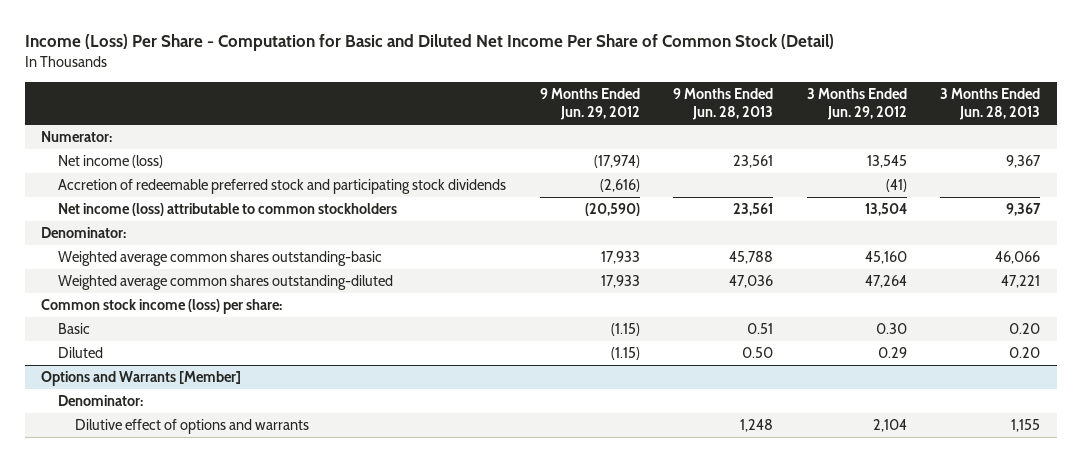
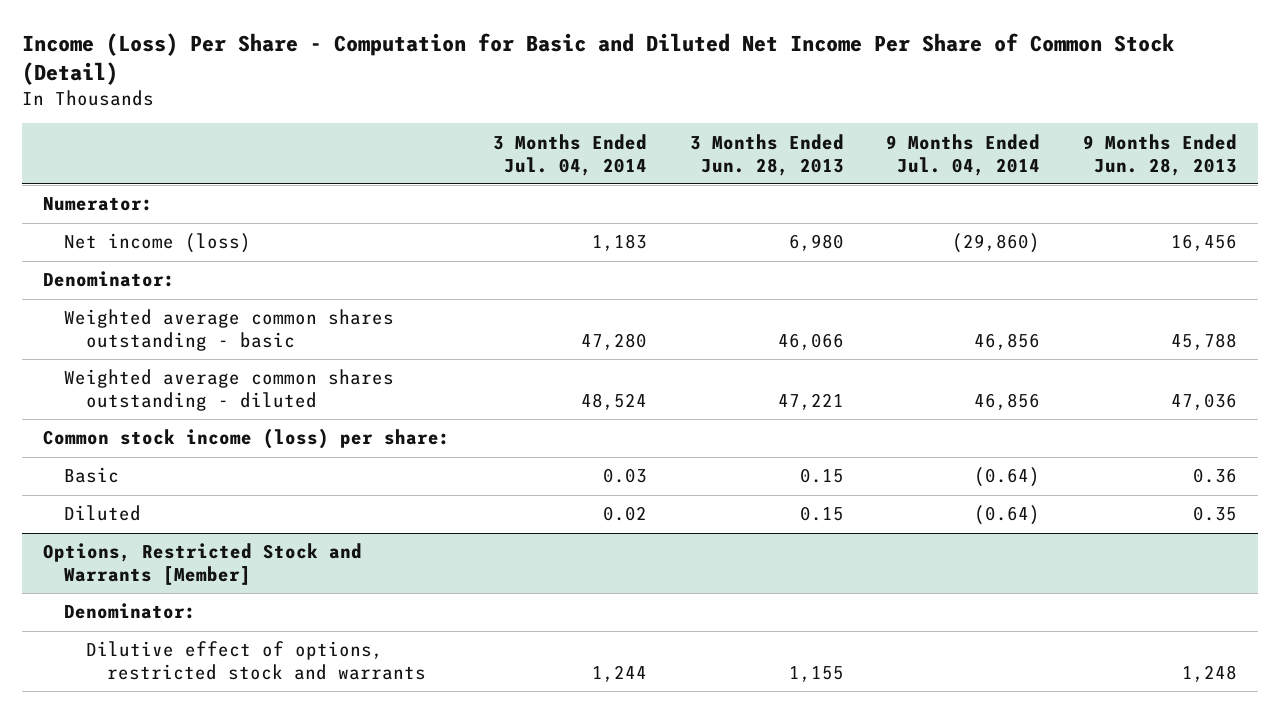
- | 9 Months Ended Jun. 29, 2012 | 9 Months Ended Jun. 28, 2013 | 3 Months Ended Jun. 29, 2012 | 3 Months Ended Jun. 28, 2013
+ | 3 Months Ended Jul. 04, 2014 | 3 Months Ended Jun. 28, 2013 | 9 Months Ended Jul. 04, 2014 | 9 Months Ended Jun. 28, 2013
- Net income (loss) | (17,974) | 23,561 | 13,545 | 9,367
- Accretion of redeemable preferred stock and participating stock dividends | (2,616) | | (41) |
- Net income (loss) attributable to common stockholders | (20,590) | 23,561 | 13,504 | 9,367
+ Net income (loss) | 1,183 | 6,980 | (29,860) | 16,456
- Weighted average common shares outstanding-basic | 17,933 | 45,788 | 45,160 | 46,066
- Weighted average common shares outstanding-diluted | 17,933 | 47,036 | 47,264 | 47,221
+ Weighted average common shares outstanding - basic | 47,280 | 46,066 | 46,856 | 45,788
+ Weighted average common shares outstanding - diluted | 48,524 | 47,221 | 46,856 | 47,036
- Basic | (1.15) | 0.51 | 0.30 | 0.20
- Diluted | (1.15) | 0.50 | 0.29 | 0.20
- Options and Warrants [Member]
+ Basic | 0.03 | 0.15 | (0.64) | 0.36
+ Diluted | 0.02 | 0.15 | (0.64) | 0.35
+ Options, Restricted Stock and Warrants [Member]
- Dilutive effect of options and warrants | | 1,248 | 2,104 | 1,155
+ Dilutive effect of options, restricted stock and warrants | 1,244 | 1,155 | | 1,248

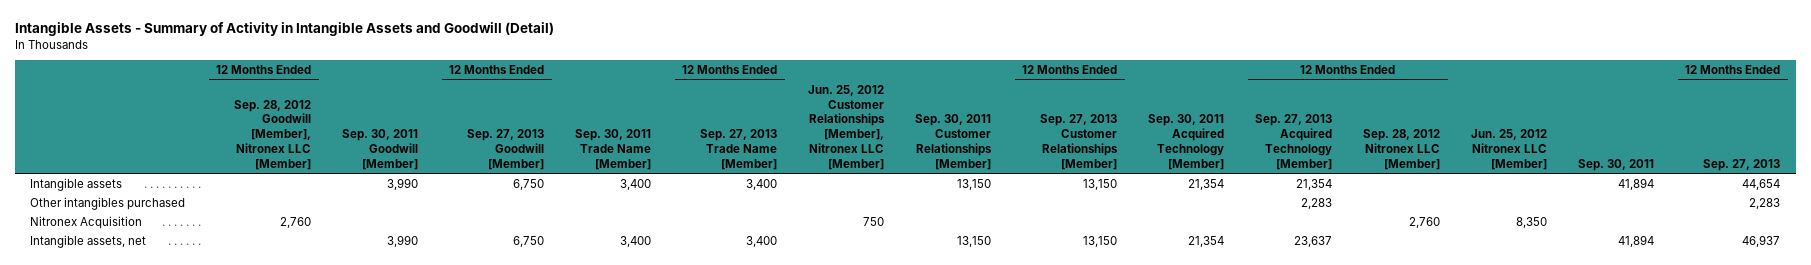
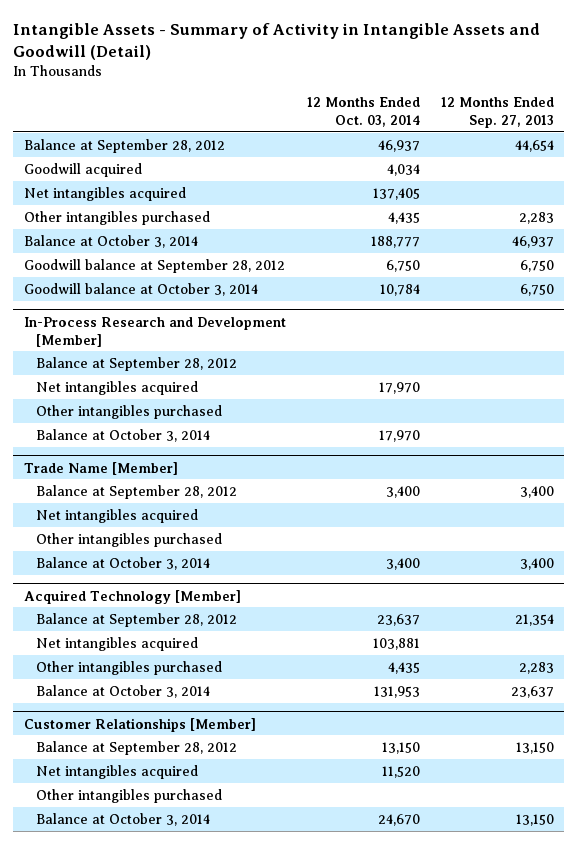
- | 12 Months Ended Sep. 28, 2012 Goodwill [Member], Nitronex LLC [Member] | Sep. 30, 2011 Goodwill [Member] | 12 Months Ended Sep. 27, 2013 Goodwill [Member] | Sep. 30, 2011 Trade Name [Member] | 12 Months Ended Sep. 27, 2013 Trade Name [Member] | Jun. 25, 2012 Customer Relationships [Member], Nitronex LLC [Member] | Sep. 30, 2011 Customer Relationships [Member] | 12 Months Ended Sep. 27, 2013 Customer Relationships [Member] | Sep. 30, 2011 Acquired Technology [Member] | 12 Months Ended Sep. 27, 2013 Acquired Technology [Member] | 12 Months Ended Sep. 28, 2012 Nitronex LLC [Member] | Jun. 25, 2012 Nitronex LLC [Member] | Sep. 30, 2011 | 12 Months Ended Sep. 27, 2013
+ | 12 Months Ended Oct. 03, 2014 | 12 Months Ended Sep. 27, 2013
- Intangible assets | | 3,990 | 6,750 | 3,400 | 3,400 | | 13,150 | 13,150 | 21,354 | 21,354 | | | 41,894 | 44,654
+ Balance at September 28, 2012 | 46,937 | 44,654
+ Goodwill acquired | 4,034 |
+ Net intangibles acquired | 137,405 |
- Nitronex Acquisition | 2,760 | | | | | 750 | | | | | 2,760 | 8,350 | |
- Intangible assets, net | | 3,990 | 6,750 | 3,400 | 3,400 | | 13,150 | 13,150 | 21,354 | 23,637 | | | 41,894 | 46,937
+ Balance at October 3, 2014 | 188,777 | 46,937
+ Goodwill balance at September 28, 2012 | 6,750 | 6,750
+ Goodwill balance at October 3, 2014 | 10,784 | 6,750
+ In-Process Research and Development [Member]
+ Balance at September 28, 2012
+ Net intangibles acquired | 17,970 |
+ Other intangibles purchased
+ Balance at October 3, 2014 | 17,970 |
+ Trade Name [Member]
+ Balance at September 28, 2012 | 3,400 | 3,400
+ Net intangibles acquired
+ Other intangibles purchased
+ Balance at October 3, 2014 | 3,400 | 3,400
+ Acquired Technology [Member]
+ Balance at September 28, 2012 | 23,637 | 21,354
+ Net intangibles acquired | 103,881 |
+ Other intangibles purchased | 4,435 | 2,283
+ Balance at October 3, 2014 | 131,953 | 23,637
+ Customer Relationships [Member]
+ Balance at September 28, 2012 | 13,150 | 13,150
+ Net intangibles acquired | 11,520 |
+ Other intangibles purchased
+ Balance at October 3, 2014 | 24,670 | 13,150

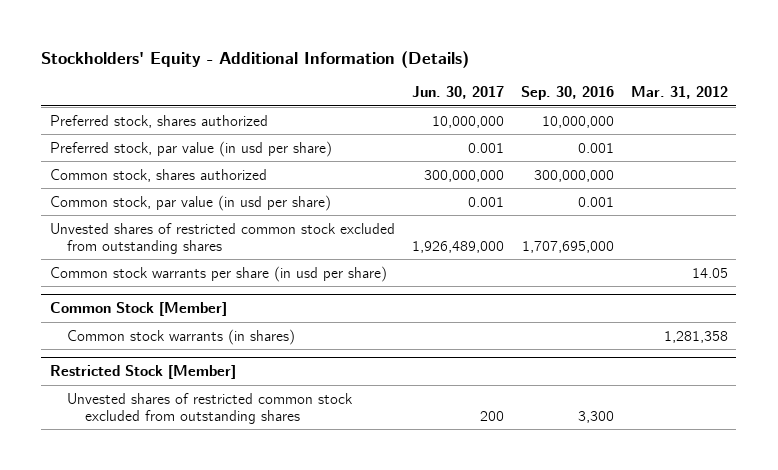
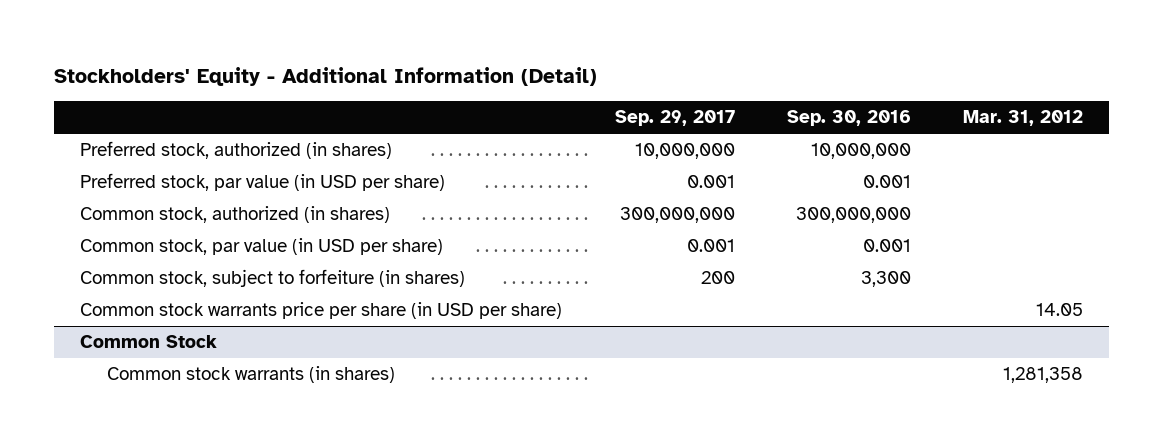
- Stockholders' Equity - Additional Information (Details)
+ Stockholders' Equity - Additional Information (Detail)
- | Jun. 30, 2017 | Sep. 30, 2016 | Mar. 31, 2012
+ | Sep. 29, 2017 | Sep. 30, 2016 | Mar. 31, 2012
- Preferred stock, shares authorized | 10,000,000 | 10,000,000 |
- Preferred stock, par value (in usd per share) | 0.001 | 0.001 |
- Common stock, shares authorized | 300,000,000 | 300,000,000 |
- Common stock, par value (in usd per share) | 0.001 | 0.001 |
- Unvested shares of restricted common stock excluded from outstanding shares | 1,926,489,000 | 1,707,695,000 |
- Common stock warrants per share (in usd per share) | | | 14.05
- Common Stock [Member]
+ Preferred stock, authorized (in shares) | 10,000,000 | 10,000,000 |
+ Preferred stock, par value (in USD per share) | 0.001 | 0.001 |
+ Common stock, authorized (in shares) | 300,000,000 | 300,000,000 |
+ Common stock, par value (in USD per share) | 0.001 | 0.001 |
+ Common stock, subject to forfeiture (in shares) | 200 | 3,300 |
+ Common stock warrants price per share (in USD per share) | | | 14.05
+ Common Stock
- Restricted Stock [Member]
- Unvested shares of restricted common stock excluded from outstanding shares | 200 | 3,300 |

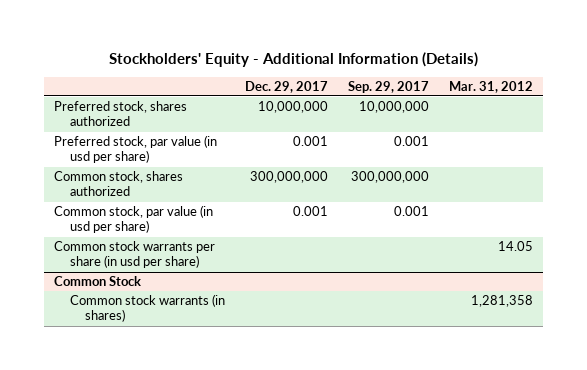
- Stockholders' Equity - Additional Information (Detail)
+ Stockholders' Equity - Additional Information (Details)
- | Sep. 29, 2017 | Sep. 30, 2016 | Mar. 31, 2012
+ | Dec. 29, 2017 | Sep. 29, 2017 | Mar. 31, 2012
- Preferred stock, authorized (in shares) | 10,000,000 | 10,000,000 |
- Preferred stock, par value (in USD per share) | 0.001 | 0.001 |
- Common stock, authorized (in shares) | 300,000,000 | 300,000,000 |
- Common stock, par value (in USD per share) | 0.001 | 0.001 |
- Common stock, subject to forfeiture (in shares) | 200 | 3,300 |
- Common stock warrants price per share (in USD per share) | | | 14.05
+ Preferred stock, shares authorized | 10,000,000 | 10,000,000 |
+ Preferred stock, par value (in usd per share) | 0.001 | 0.001 |
+ Common stock, shares authorized | 300,000,000 | 300,000,000 |
+ Common stock, par value (in usd per share) | 0.001 | 0.001 |
+ Common stock warrants per share (in usd per share) | | | 14.05

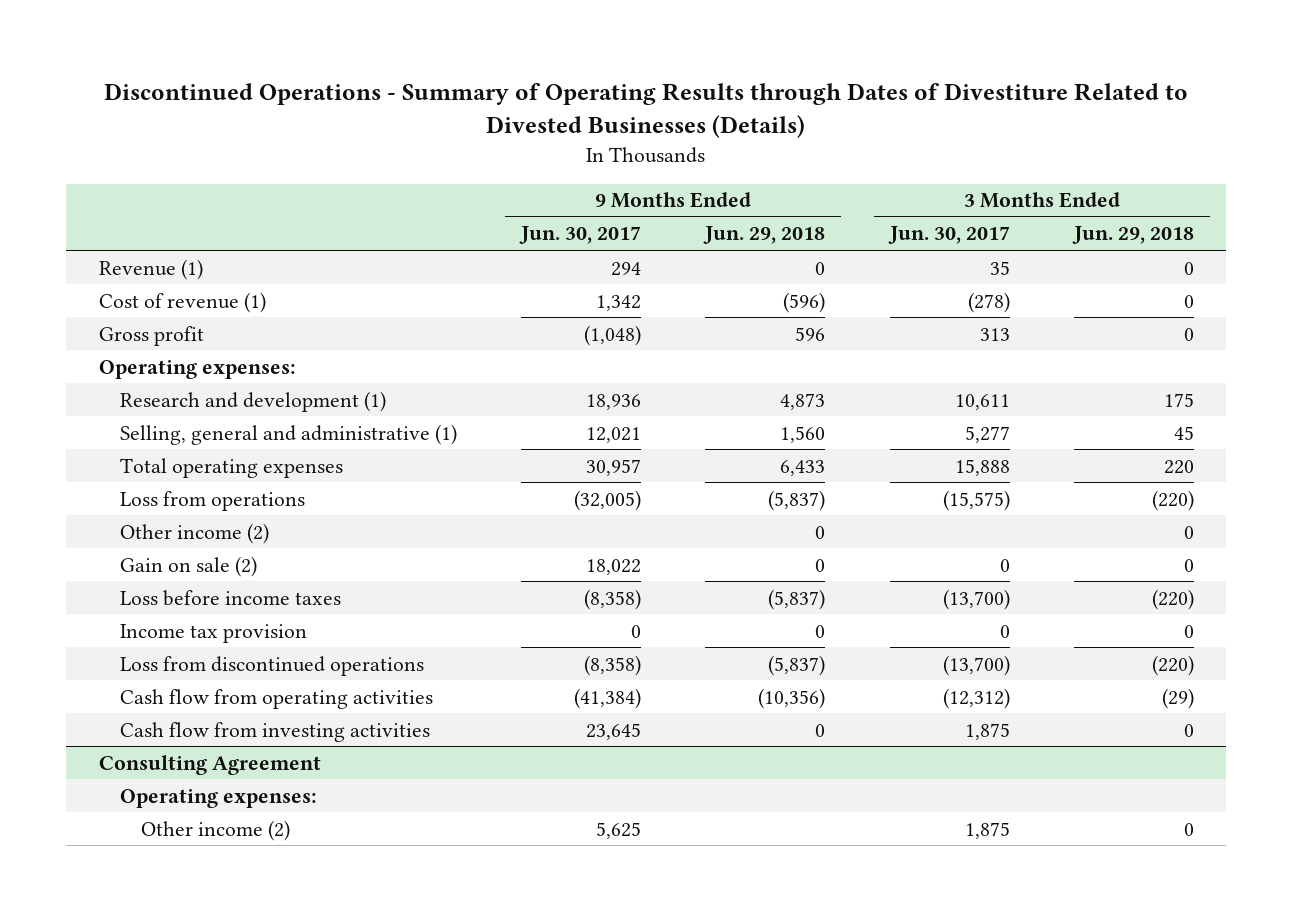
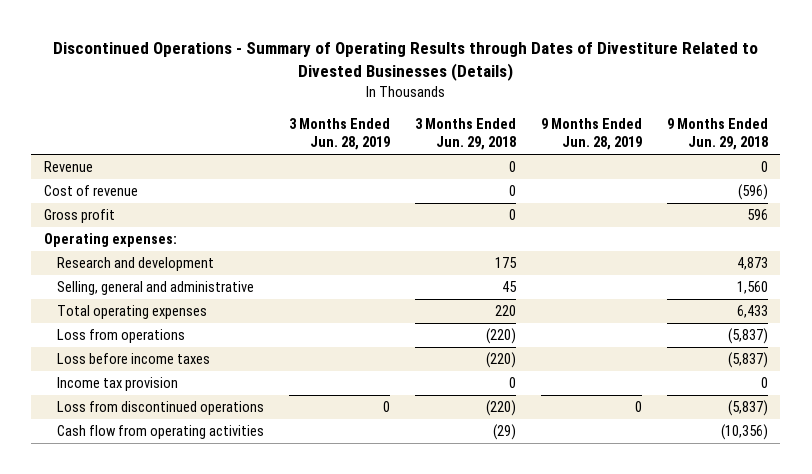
- | 9 Months Ended Jun. 30, 2017 | 9 Months Ended Jun. 29, 2018 | 3 Months Ended Jun. 30, 2017 | 3 Months Ended Jun. 29, 2018
+ | 3 Months Ended Jun. 28, 2019 | 3 Months Ended Jun. 29, 2018 | 9 Months Ended Jun. 28, 2019 | 9 Months Ended Jun. 29, 2018
- Revenue (1) | 294 | 0 | 35 | 0
- Cost of revenue (1) | 1,342 | (596) | (278) | 0
+ Revenue | | 0 | | 0
+ Cost of revenue | | 0 | | (596)
- Research and development (1) | 18,936 | 4,873 | 10,611 | 175
- Selling, general and administrative (1) | 12,021 | 1,560 | 5,277 | 45
+ Research and development | | 175 | | 4,873
+ Selling, general and administrative | | 45 | | 1,560
- Other income (2) | | 0 | | 0
- Gain on sale (2) | 18,022 | 0 | 0 | 0
- Cash flow from investing activities | 23,645 | 0 | 1,875 | 0
- Consulting Agreement
- Operating expenses:
- Other income (2) | 5,625 | | 1,875 | 0

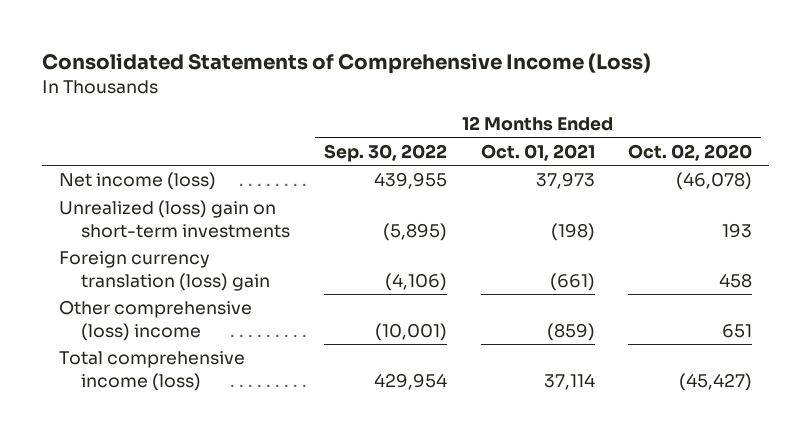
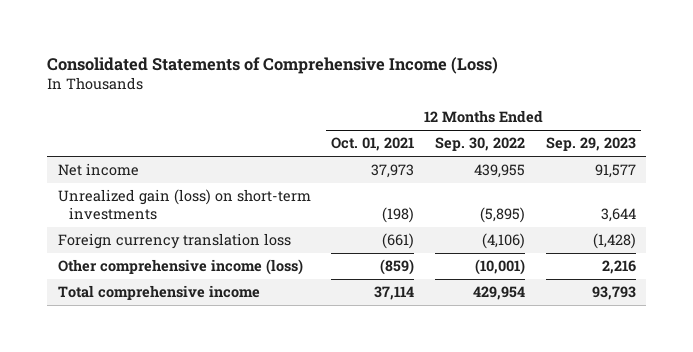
- | 12 Months Ended Sep. 30, 2022 | 12 Months Ended Oct. 01, 2021 | 12 Months Ended Oct. 02, 2020
+ | 12 Months Ended Oct. 01, 2021 | 12 Months Ended Sep. 30, 2022 | 12 Months Ended Sep. 29, 2023
- Net income (loss) | 439,955 | 37,973 | (46,078)
- Unrealized (loss) gain on short-term investments | (5,895) | (198) | 193
- Foreign currency translation (loss) gain | (4,106) | (661) | 458
- Other comprehensive (loss) income | (10,001) | (859) | 651
- Total comprehensive income (loss) | 429,954 | 37,114 | (45,427)
+ Net income | 37,973 | 439,955 | 91,577
+ Unrealized gain (loss) on short-term investments | (198) | (5,895) | 3,644
+ Foreign currency translation loss | (661) | (4,106) | (1,428)
+ Other comprehensive income (loss) | (859) | (10,001) | 2,216
+ Total comprehensive income | 37,114 | 429,954 | 93,793

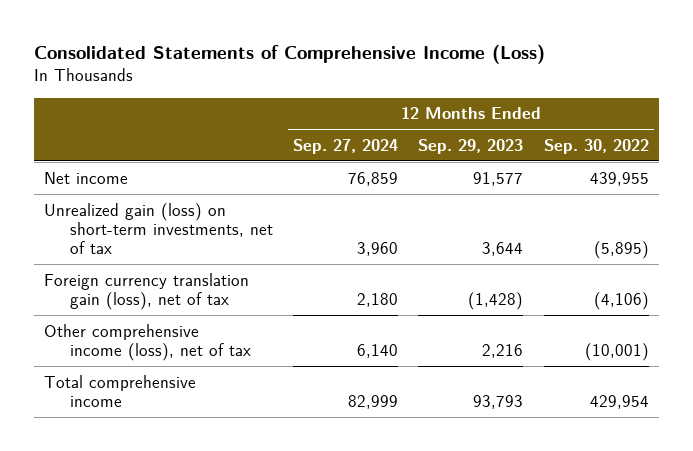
- | 12 Months Ended Oct. 01, 2021 | 12 Months Ended Sep. 30, 2022 | 12 Months Ended Sep. 29, 2023
+ | 12 Months Ended Sep. 27, 2024 | 12 Months Ended Sep. 29, 2023 | 12 Months Ended Sep. 30, 2022
- Unrealized gain (loss) on short-term investments | (198) | (5,895) | 3,644
- Foreign currency translation loss | (661) | (4,106) | (1,428)
- Other comprehensive income (loss) | (859) | (10,001) | 2,216
+ Unrealized gain (loss) on short-term investments, net of tax | 3,960 | 3,644 | (5,895)
+ Foreign currency translation gain (loss), net of tax | 2,180 | (1,428) | (4,106)
+ Other comprehensive income (loss), net of tax | 6,140 | 2,216 | (10,001)

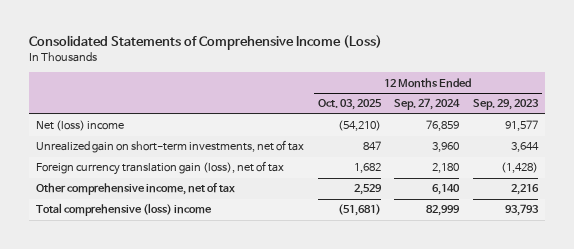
- | 12 Months Ended Sep. 27, 2024 | 12 Months Ended Sep. 29, 2023 | 12 Months Ended Sep. 30, 2022
+ | 12 Months Ended Oct. 03, 2025 | 12 Months Ended Sep. 27, 2024 | 12 Months Ended Sep. 29, 2023
- Net income | 76,859 | 91,577 | 439,955
- Unrealized gain (loss) on short-term investments, net of tax | 3,960 | 3,644 | (5,895)
+ Net (loss) income | (54,210) | 76,859 | 91,577
+ Unrealized gain on short-term investments, net of tax | 847 | 3,960 | 3,644
- Other comprehensive income (loss), net of tax | 6,140 | 2,216 | (10,001)
- Total comprehensive income | 82,999 | 93,793 | 429,954
+ Other comprehensive income, net of tax | 2,529 | 6,140 | 2,216
+ Total comprehensive (loss) income | (51,681) | 82,999 | 93,793

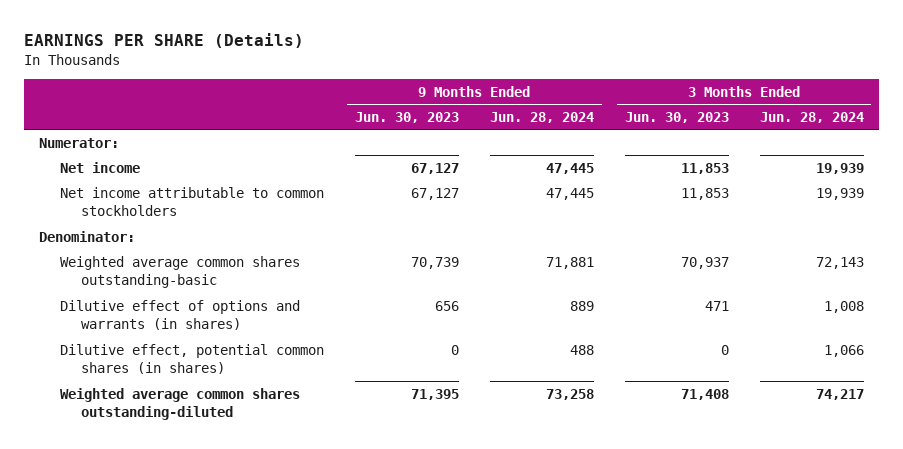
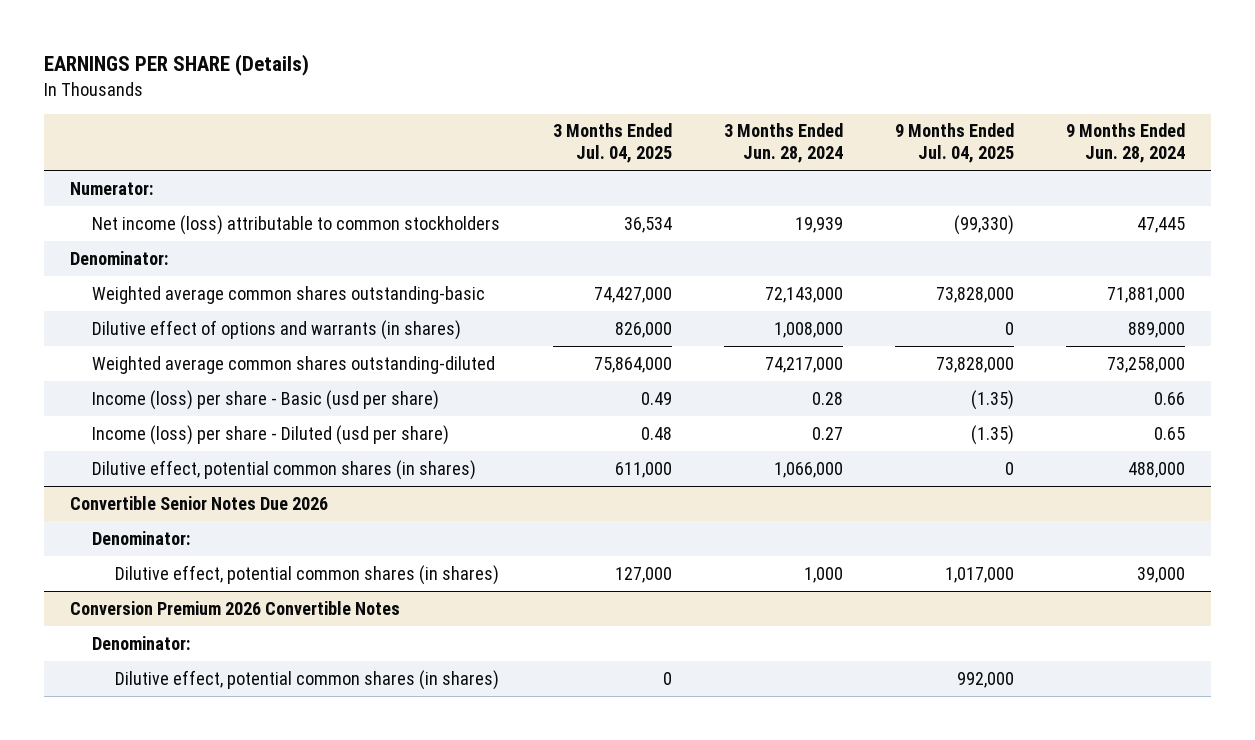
- | 9 Months Ended Jun. 30, 2023 | 9 Months Ended Jun. 28, 2024 | 3 Months Ended Jun. 30, 2023 | 3 Months Ended Jun. 28, 2024
+ | 3 Months Ended Jul. 04, 2025 | 3 Months Ended Jun. 28, 2024 | 9 Months Ended Jul. 04, 2025 | 9 Months Ended Jun. 28, 2024
- Net income | 67,127 | 47,445 | 11,853 | 19,939
- Net income attributable to common stockholders | 67,127 | 47,445 | 11,853 | 19,939
+ Net income (loss) attributable to common stockholders | 36,534 | 19,939 | (99,330) | 47,445
- Weighted average common shares outstanding-basic | 70,739 | 71,881 | 70,937 | 72,143
- Dilutive effect of options and warrants (in shares) | 656 | 889 | 471 | 1,008
- Dilutive effect, potential common shares (in shares) | 0 | 488 | 0 | 1,066
- Weighted average common shares outstanding-diluted | 71,395 | 73,258 | 71,408 | 74,217
+ Weighted average common shares outstanding-basic | 74,427,000 | 72,143,000 | 73,828,000 | 71,881,000
+ Dilutive effect of options and warrants (in shares) | 826,000 | 1,008,000 | 0 | 889,000
+ Weighted average common shares outstanding-diluted | 75,864,000 | 74,217,000 | 73,828,000 | 73,258,000
+ Income (loss) per share - Basic (usd per share) | 0.49 | 0.28 | (1.35) | 0.66
+ Income (loss) per share - Diluted (usd per share) | 0.48 | 0.27 | (1.35) | 0.65
+ Dilutive effect, potential common shares (in shares) | 611,000 | 1,066,000 | 0 | 488,000
+ Convertible Senior Notes Due 2026
+ Denominator:
+ Dilutive effect, potential common shares (in shares) | 127,000 | 1,000 | 1,017,000 | 39,000
+ Conversion Premium 2026 Convertible Notes
+ Denominator:
+ Dilutive effect, potential common shares (in shares) | 0 | | 992,000 |

